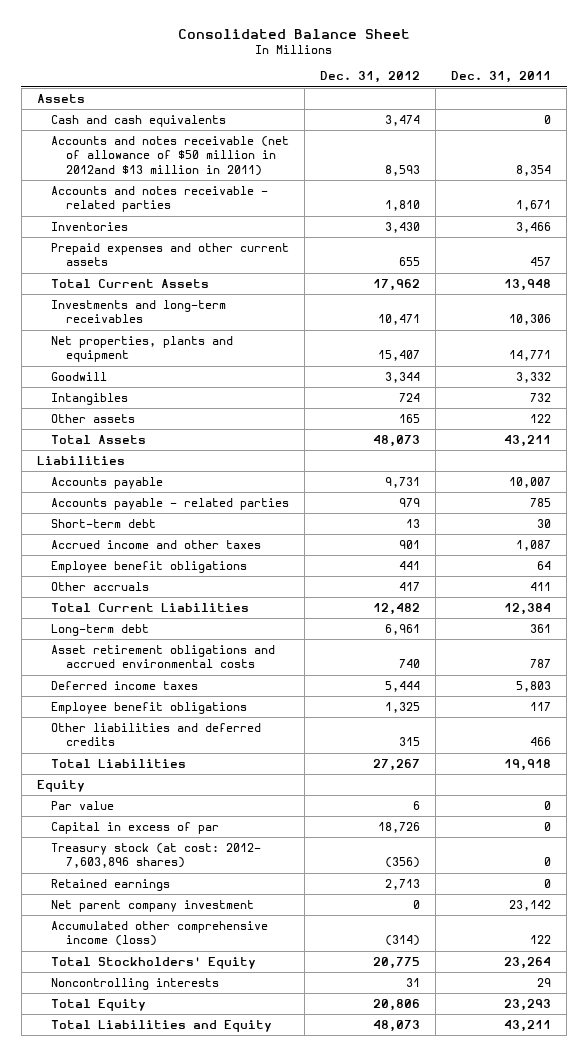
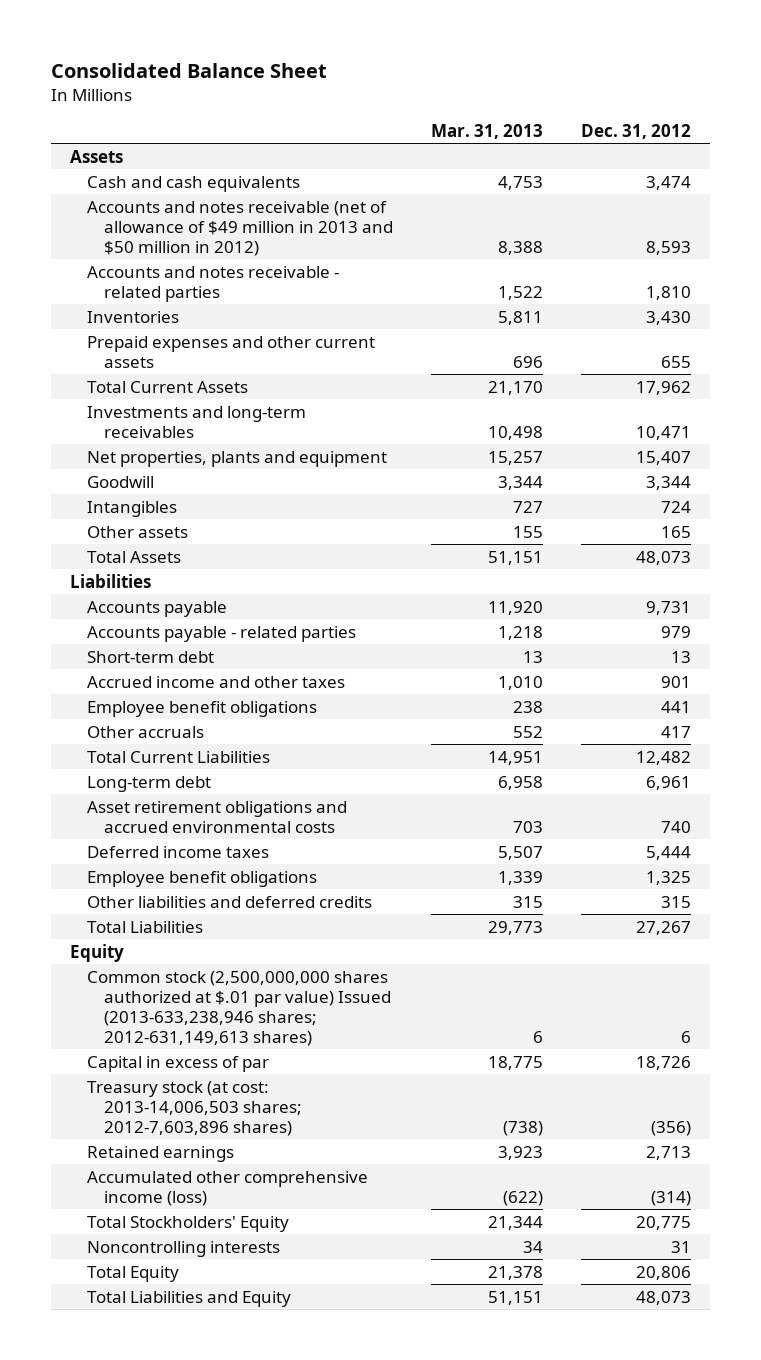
- | Dec. 31, 2012 | Dec. 31, 2011
+ | Mar. 31, 2013 | Dec. 31, 2012
- Accounts and notes receivable (net of allowance of $50 million in 2012and $13 million in 2011) | 8,593 | 8,354
+ Accounts and notes receivable (net of allowance of $49 million in 2013 and $50 million in 2012) | 8,388 | 8,593
- Par value | 6 | 0
+ Common stock (2,500,000,000 shares authorized at $.01 par value) Issued (2013-633,238,946 shares; 2012-631,149,613 shares) | 6 | 6
- Treasury stock (at cost: 2012- 7,603,896 shares) | (356) | 0
+ Treasury stock (at cost: 2013-14,006,503 shares; 2012-7,603,896 shares) | (738) | (356)
- Net parent company investment | 0 | 23,142

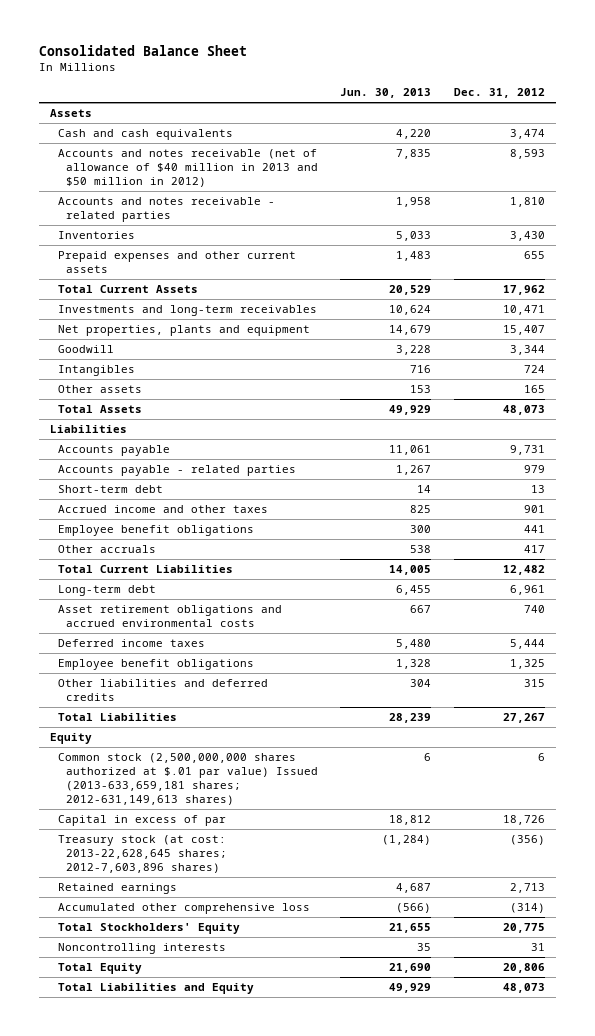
- | Mar. 31, 2013 | Dec. 31, 2012
+ | Jun. 30, 2013 | Dec. 31, 2012
- Accounts and notes receivable (net of allowance of $49 million in 2013 and $50 million in 2012) | 8,388 | 8,593
+ Accounts and notes receivable (net of allowance of $40 million in 2013 and $50 million in 2012) | 7,835 | 8,593
- Common stock (2,500,000,000 shares authorized at $.01 par value) Issued (2013-633,238,946 shares; 2012-631,149,613 shares) | 6 | 6
+ Common stock (2,500,000,000 shares authorized at $.01 par value) Issued (2013-633,659,181 shares; 2012-631,149,613 shares) | 6 | 6
- Treasury stock (at cost: 2013-14,006,503 shares; 2012-7,603,896 shares) | (738) | (356)
+ Treasury stock (at cost: 2013-22,628,645 shares; 2012-7,603,896 shares) | (1,284) | (356)
- Accumulated other comprehensive income (loss) | (622) | (314)
+ Accumulated other comprehensive loss | (566) | (314)

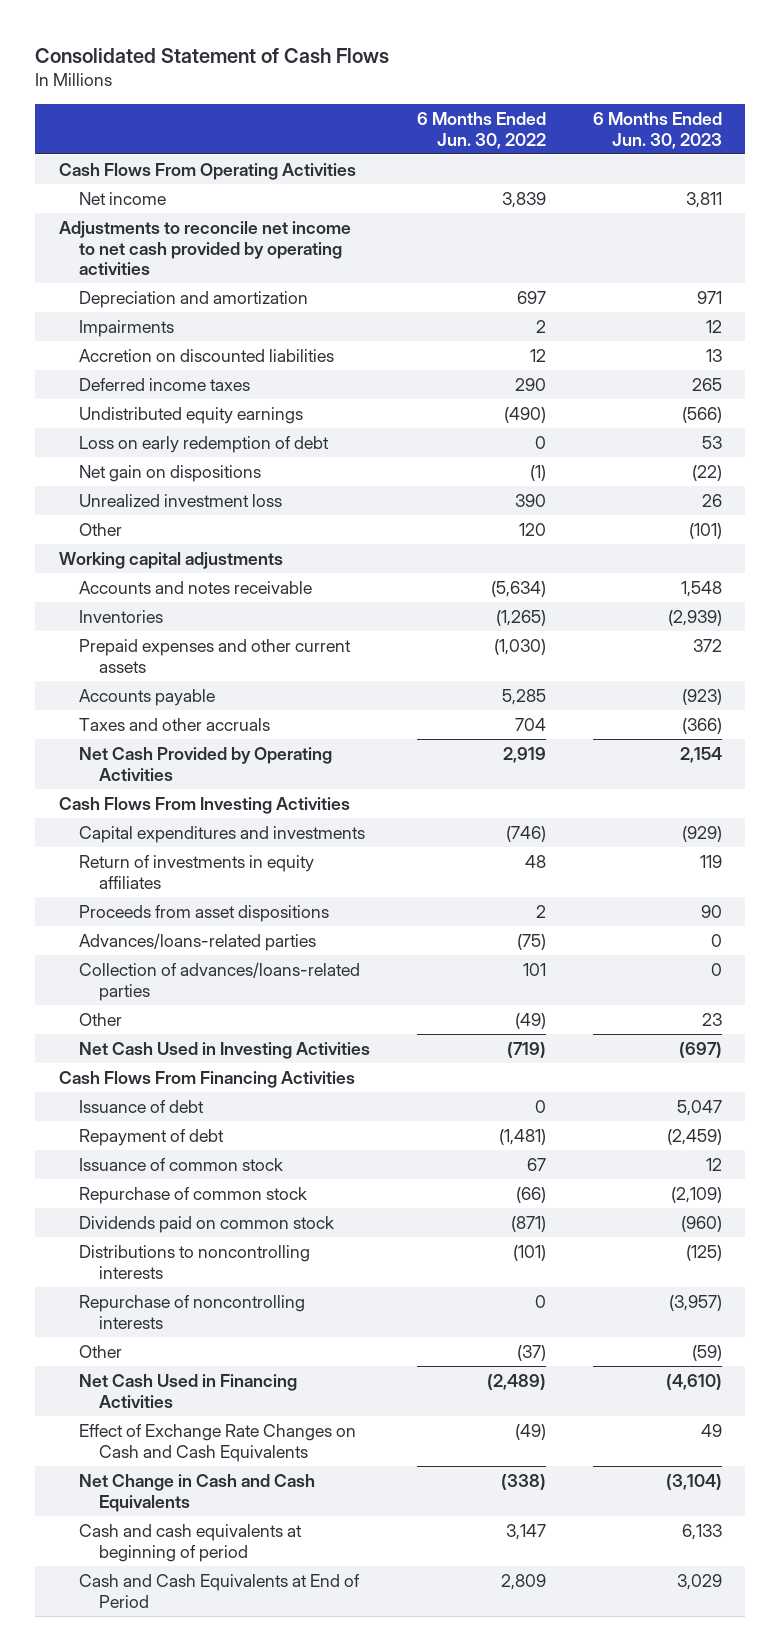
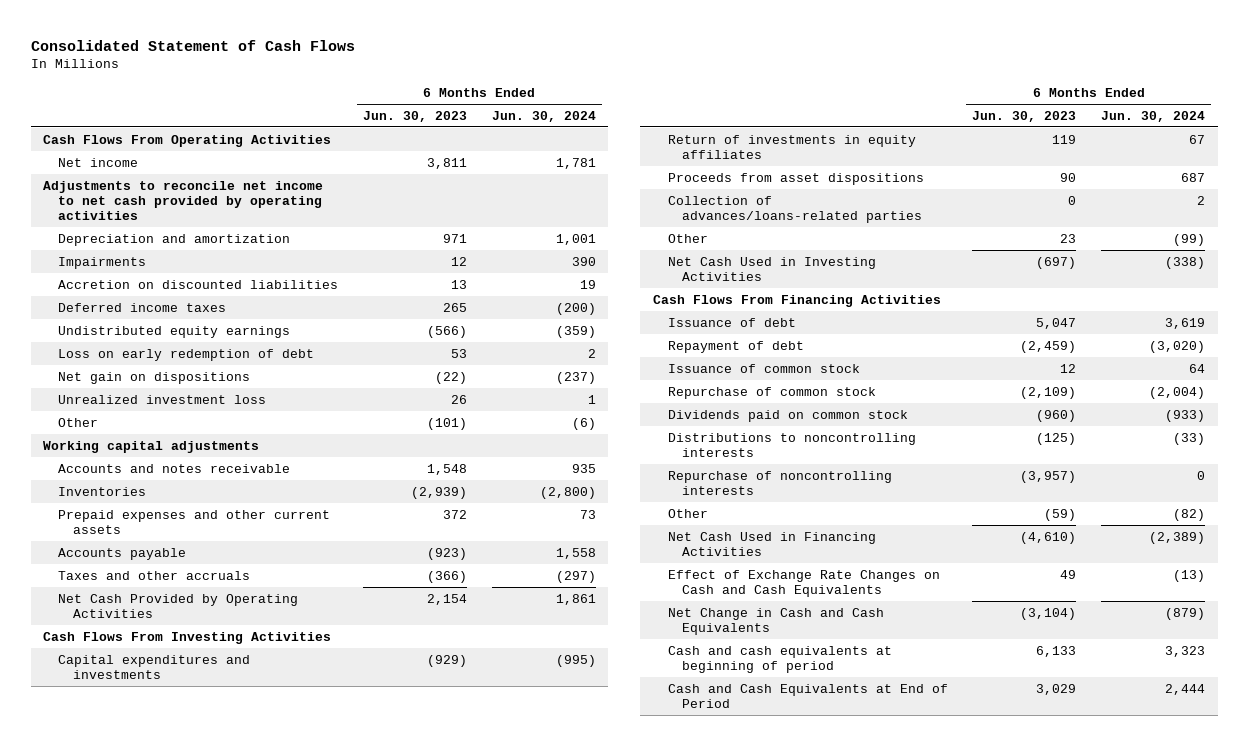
- | 6 Months Ended Jun. 30, 2022 | 6 Months Ended Jun. 30, 2023
+ | 6 Months Ended Jun. 30, 2023 | 6 Months Ended Jun. 30, 2024
- Advances/loans-related parties | (75) | 0

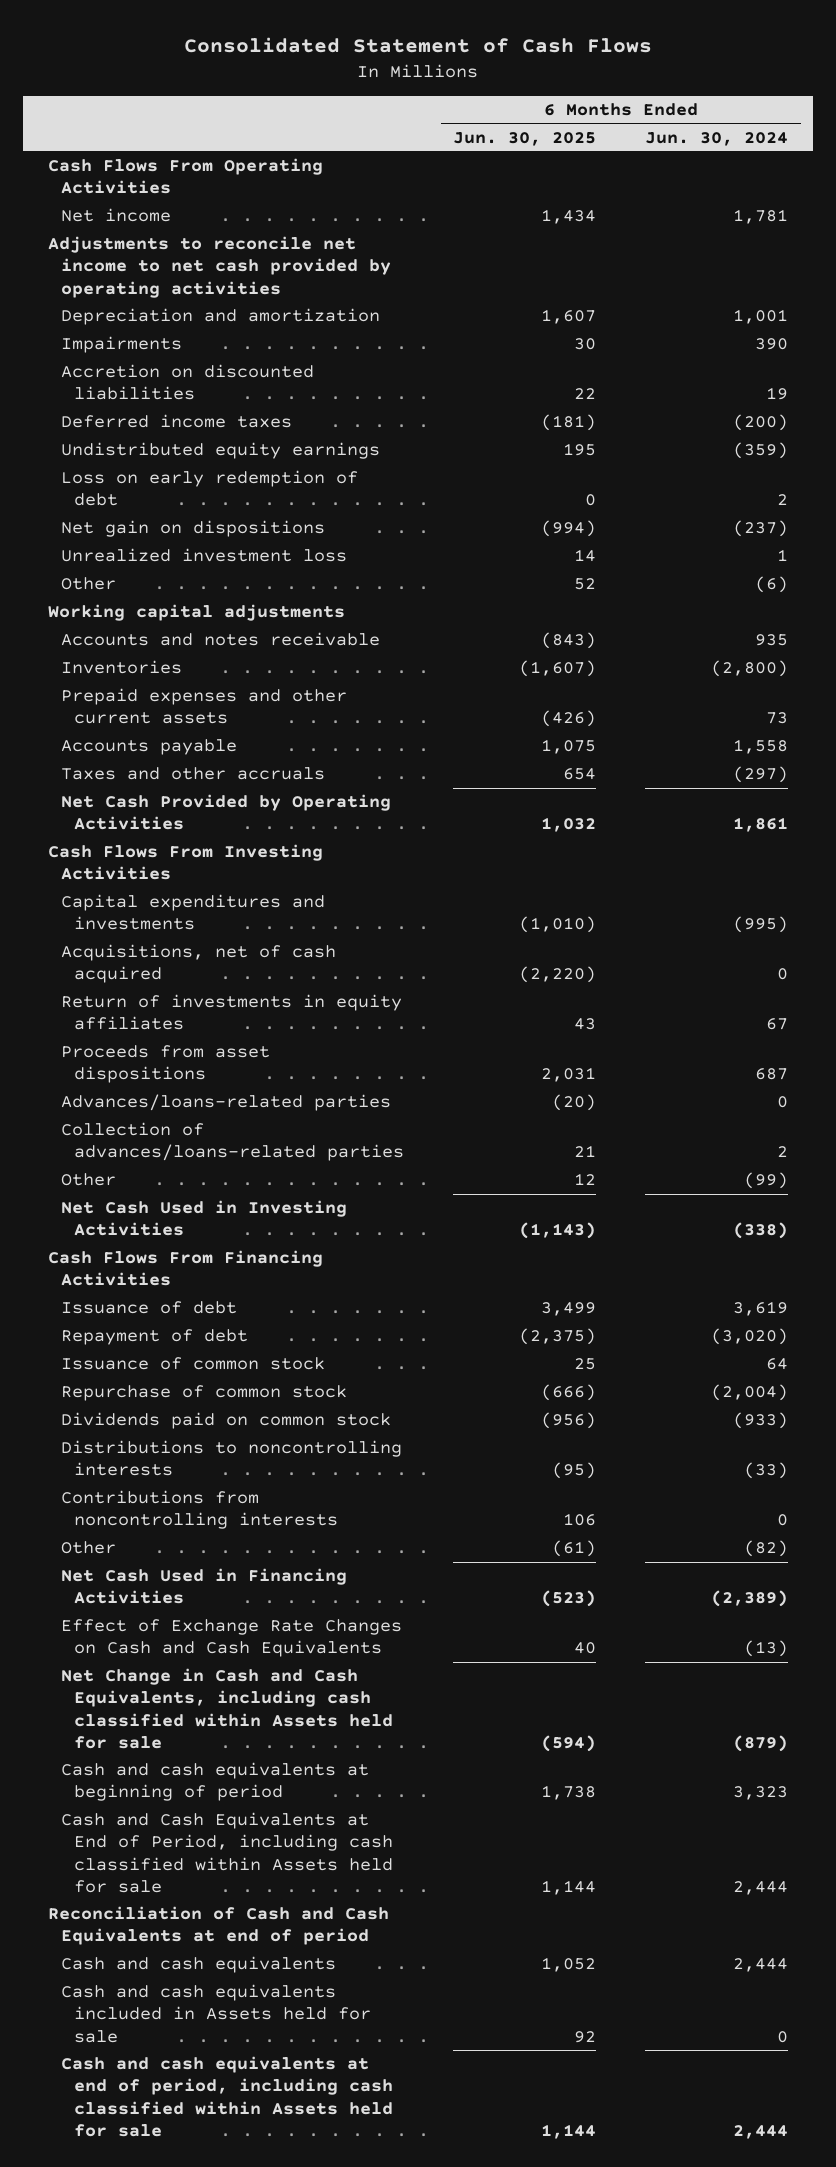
- | 6 Months Ended Jun. 30, 2023 | 6 Months Ended Jun. 30, 2024
+ | 6 Months Ended Jun. 30, 2025 | 6 Months Ended Jun. 30, 2024
+ Acquisitions, net of cash acquired | (2,220) | 0
+ Advances/loans-related parties | (20) | 0
- Repurchase of noncontrolling interests | (3,957) | 0
+ Contributions from noncontrolling interests | 106 | 0
- Net Change in Cash and Cash Equivalents | (3,104) | (879)
+ Net Change in Cash and Cash Equivalents, including cash classified within Assets held for sale | (594) | (879)
- Cash and Cash Equivalents at End of Period | 3,029 | 2,444
+ Cash and Cash Equivalents at End of Period, including cash classified within Assets held for sale | 1,144 | 2,444
+ Reconciliation of Cash and Cash Equivalents at end of period
+ Cash and cash equivalents | 1,052 | 2,444
+ Cash and cash equivalents included in Assets held for sale | 92 | 0
+ Cash and cash equivalents at end of period, including cash classified within Assets held for sale | 1,144 | 2,444

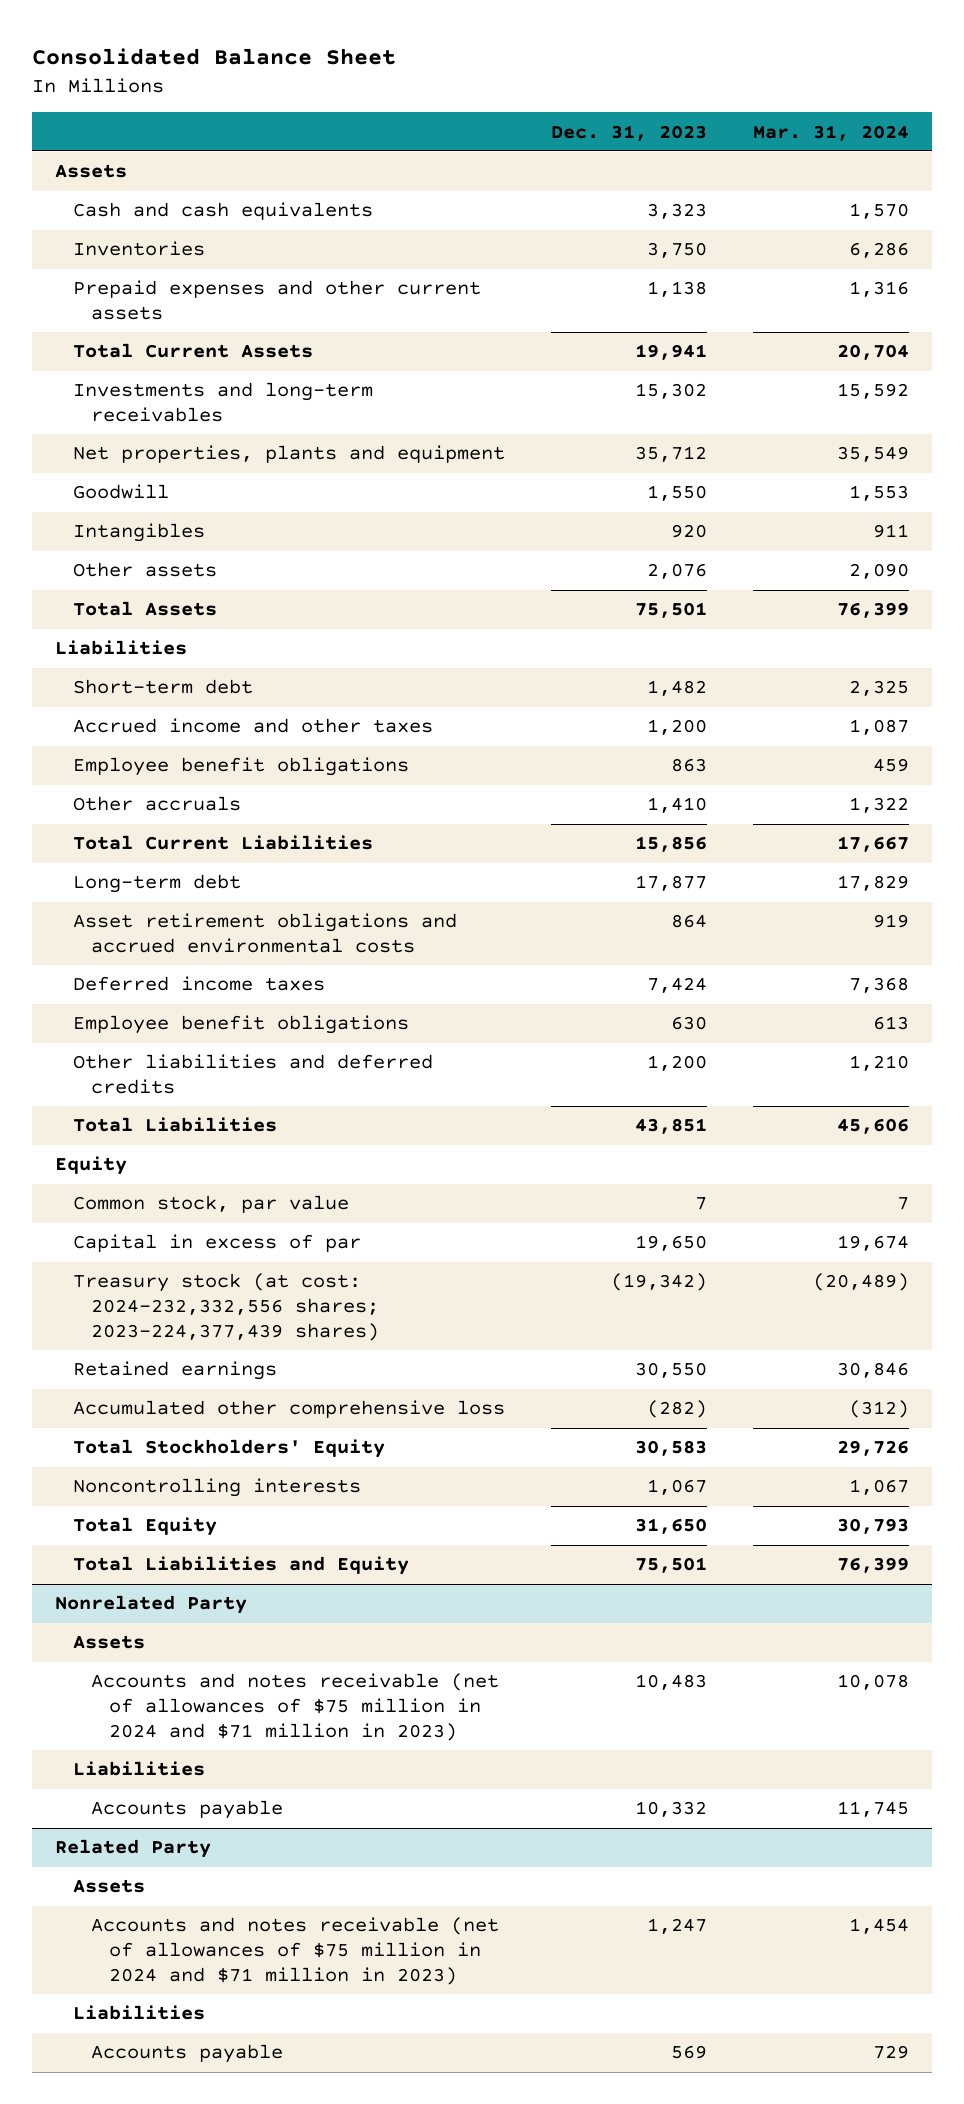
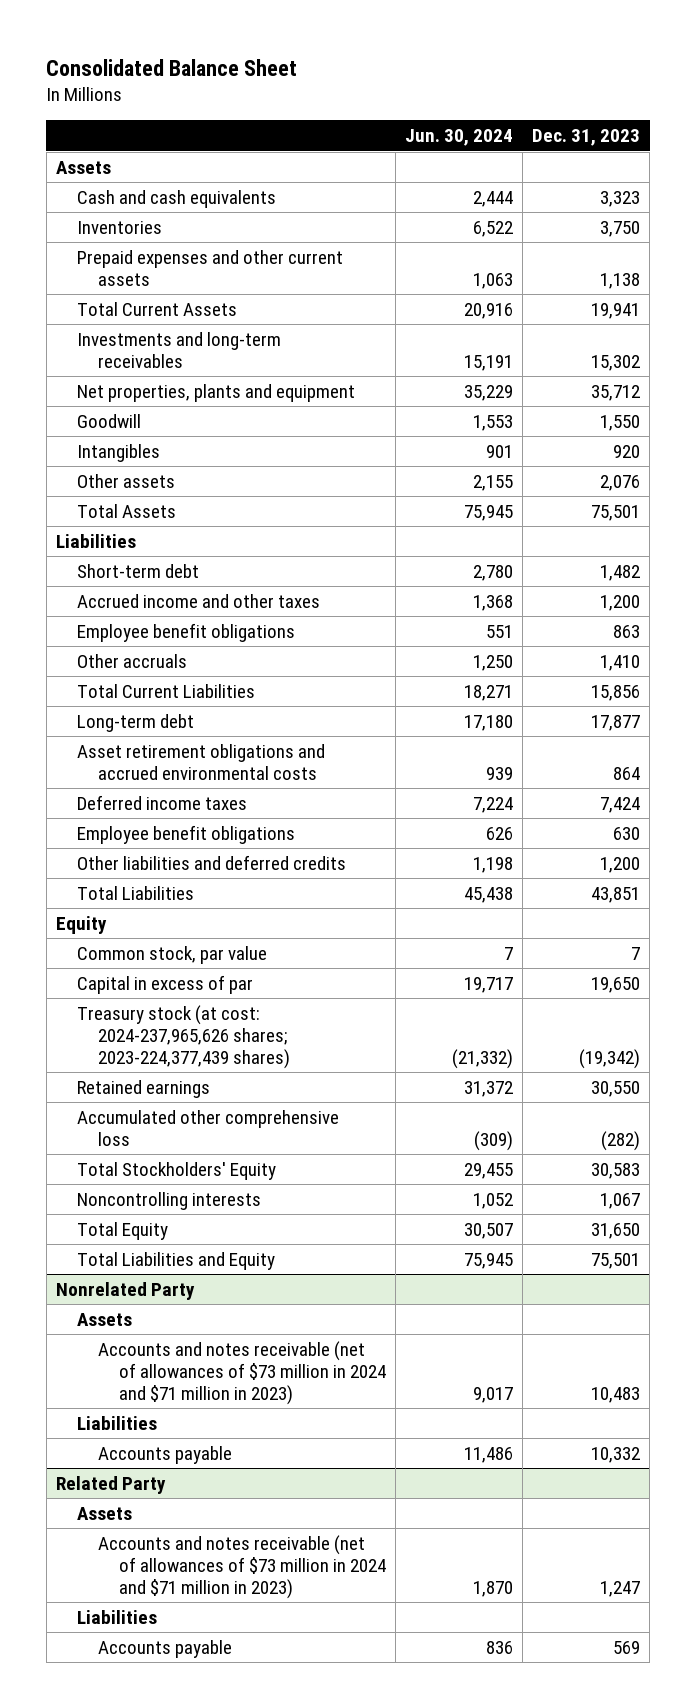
- | Dec. 31, 2023 | Mar. 31, 2024
+ | Jun. 30, 2024 | Dec. 31, 2023
- Treasury stock (at cost: 2024-232,332,556 shares; 2023-224,377,439 shares) | (19,342) | (20,489)
+ Treasury stock (at cost: 2024-237,965,626 shares; 2023-224,377,439 shares) | (21,332) | (19,342)
@ Nonrelated Party
- Accounts and notes receivable (net of allowances of $75 million in 2024 and $71 million in 2023) | 10,483 | 10,078
+ Accounts and notes receivable (net of allowances of $73 million in 2024 and $71 million in 2023) | 9,017 | 10,483
@ Related Party
- Accounts and notes receivable (net of allowances of $75 million in 2024 and $71 million in 2023) | 1,247 | 1,454
+ Accounts and notes receivable (net of allowances of $73 million in 2024 and $71 million in 2023) | 1,870 | 1,247

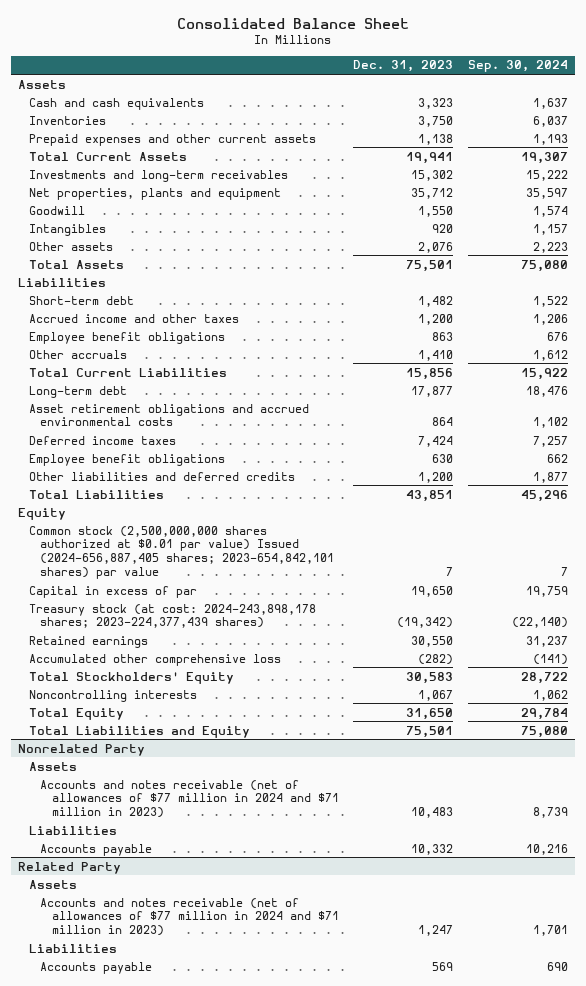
- | Jun. 30, 2024 | Dec. 31, 2023
+ | Dec. 31, 2023 | Sep. 30, 2024
- Common stock, par value | 7 | 7
+ Common stock (2,500,000,000 shares authorized at $0.01 par value) Issued (2024-656,887,405 shares; 2023-654,842,101 shares) par value | 7 | 7
- Treasury stock (at cost: 2024-237,965,626 shares; 2023-224,377,439 shares) | (21,332) | (19,342)
+ Treasury stock (at cost: 2024-243,898,178 shares; 2023-224,377,439 shares) | (19,342) | (22,140)
@ Nonrelated Party
- Accounts and notes receivable (net of allowances of $73 million in 2024 and $71 million in 2023) | 9,017 | 10,483
+ Accounts and notes receivable (net of allowances of $77 million in 2024 and $71 million in 2023) | 10,483 | 8,739
@ Related Party
- Accounts and notes receivable (net of allowances of $73 million in 2024 and $71 million in 2023) | 1,870 | 1,247
+ Accounts and notes receivable (net of allowances of $77 million in 2024 and $71 million in 2023) | 1,247 | 1,701

